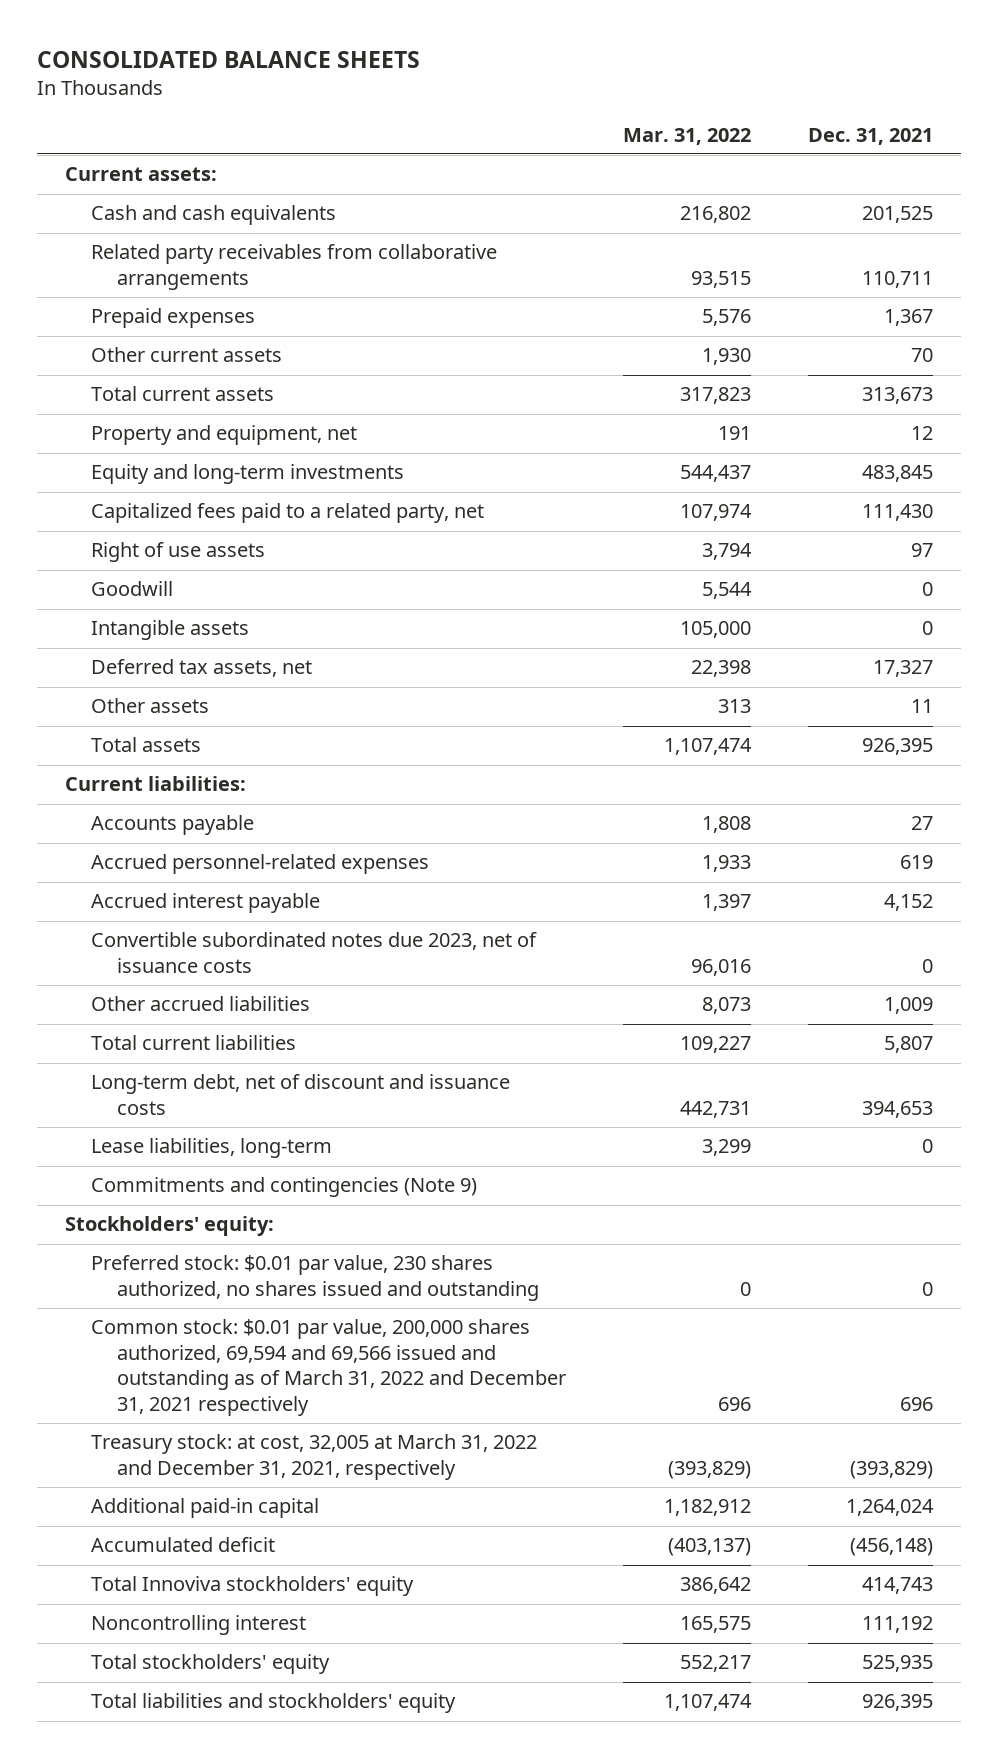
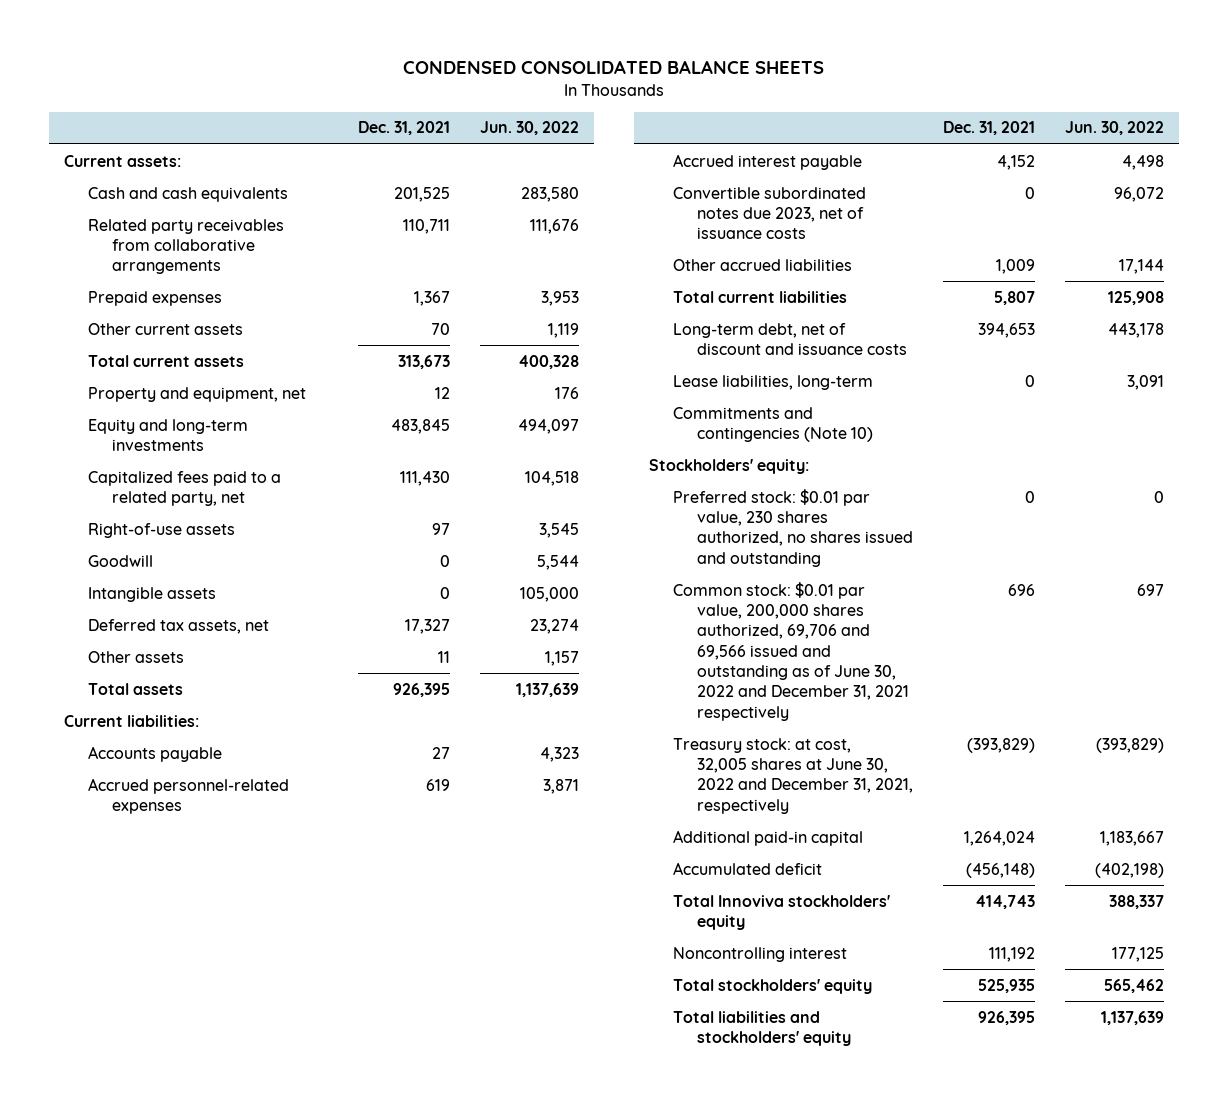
- CONSOLIDATED BALANCE SHEETS
+ CONDENSED CONSOLIDATED BALANCE SHEETS
- | Mar. 31, 2022 | Dec. 31, 2021
+ | Dec. 31, 2021 | Jun. 30, 2022
- Right of use assets | 3,794 | 97
+ Right-of-use assets | 97 | 3,545
- Commitments and contingencies (Note 9)
+ Commitments and contingencies (Note 10)
- Common stock: $0.01 par value, 200,000 shares authorized, 69,594 and 69,566 issued and outstanding as of March 31, 2022 and December 31, 2021 respectively | 696 | 696
- Treasury stock: at cost, 32,005 at March 31, 2022 and December 31, 2021, respectively | (393,829) | (393,829)
+ Common stock: $0.01 par value, 200,000 shares authorized, 69,706 and 69,566 issued and outstanding as of June 30, 2022 and December 31, 2021 respectively | 696 | 697
+ Treasury stock: at cost, 32,005 shares at June 30, 2022 and December 31, 2021, respectively | (393,829) | (393,829)

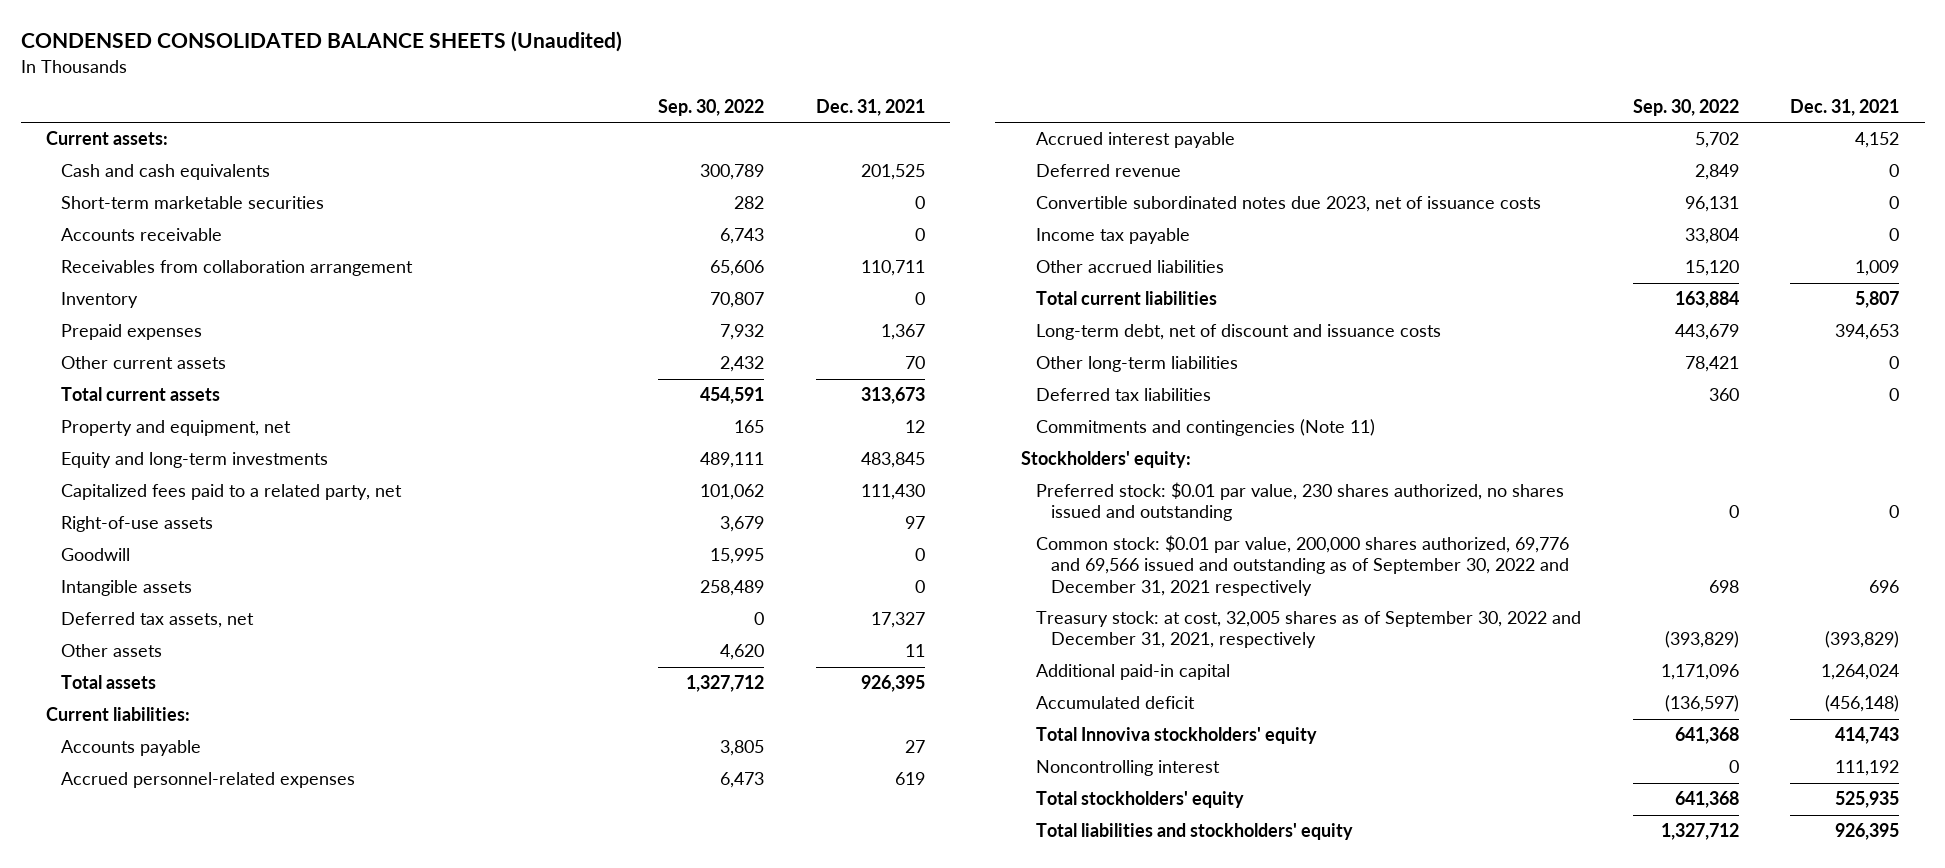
- CONDENSED CONSOLIDATED BALANCE SHEETS
+ CONDENSED CONSOLIDATED BALANCE SHEETS (Unaudited)
- | Dec. 31, 2021 | Jun. 30, 2022
+ | Sep. 30, 2022 | Dec. 31, 2021
- Related party receivables from collaborative arrangements | 110,711 | 111,676
+ Short-term marketable securities | 282 | 0
+ Accounts receivable | 6,743 | 0
+ Receivables from collaboration arrangement | 65,606 | 110,711
+ Inventory | 70,807 | 0
+ Deferred revenue | 2,849 | 0
+ Income tax payable | 33,804 | 0
- Lease liabilities, long-term | 0 | 3,091
- Commitments and contingencies (Note 10)
+ Other long-term liabilities | 78,421 | 0
+ Deferred tax liabilities | 360 | 0
+ Commitments and contingencies (Note 11)
- Common stock: $0.01 par value, 200,000 shares authorized, 69,706 and 69,566 issued and outstanding as of June 30, 2022 and December 31, 2021 respectively | 696 | 697
- Treasury stock: at cost, 32,005 shares at June 30, 2022 and December 31, 2021, respectively | (393,829) | (393,829)
+ Common stock: $0.01 par value, 200,000 shares authorized, 69,776 and 69,566 issued and outstanding as of September 30, 2022 and December 31, 2021 respectively | 698 | 696
+ Treasury stock: at cost, 32,005 shares as of September 30, 2022 and December 31, 2021, respectively | (393,829) | (393,829)

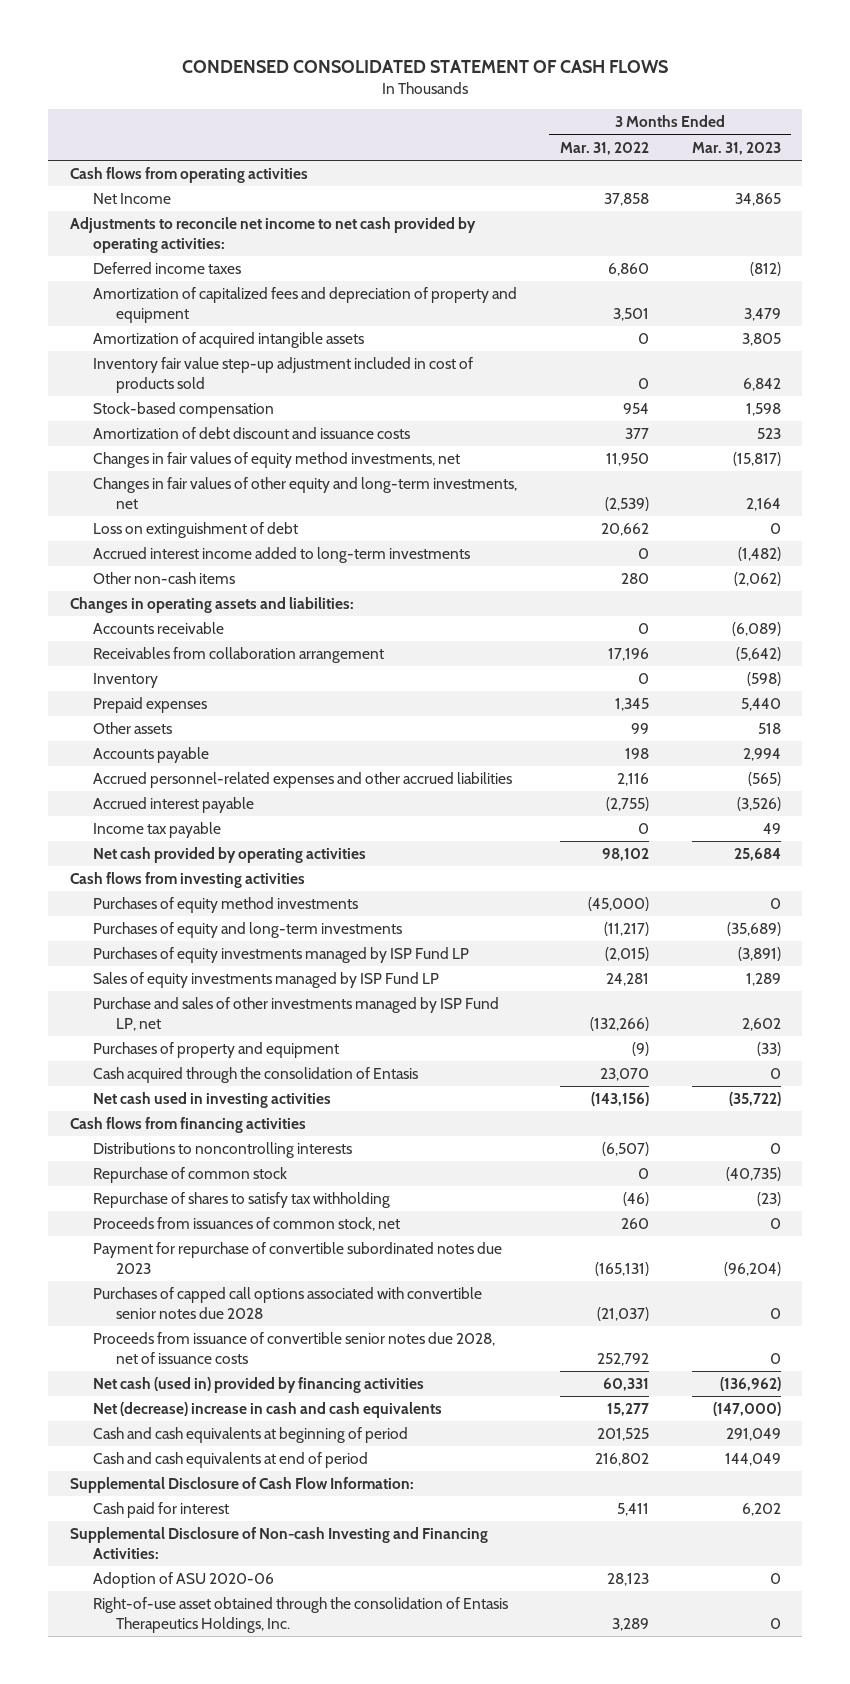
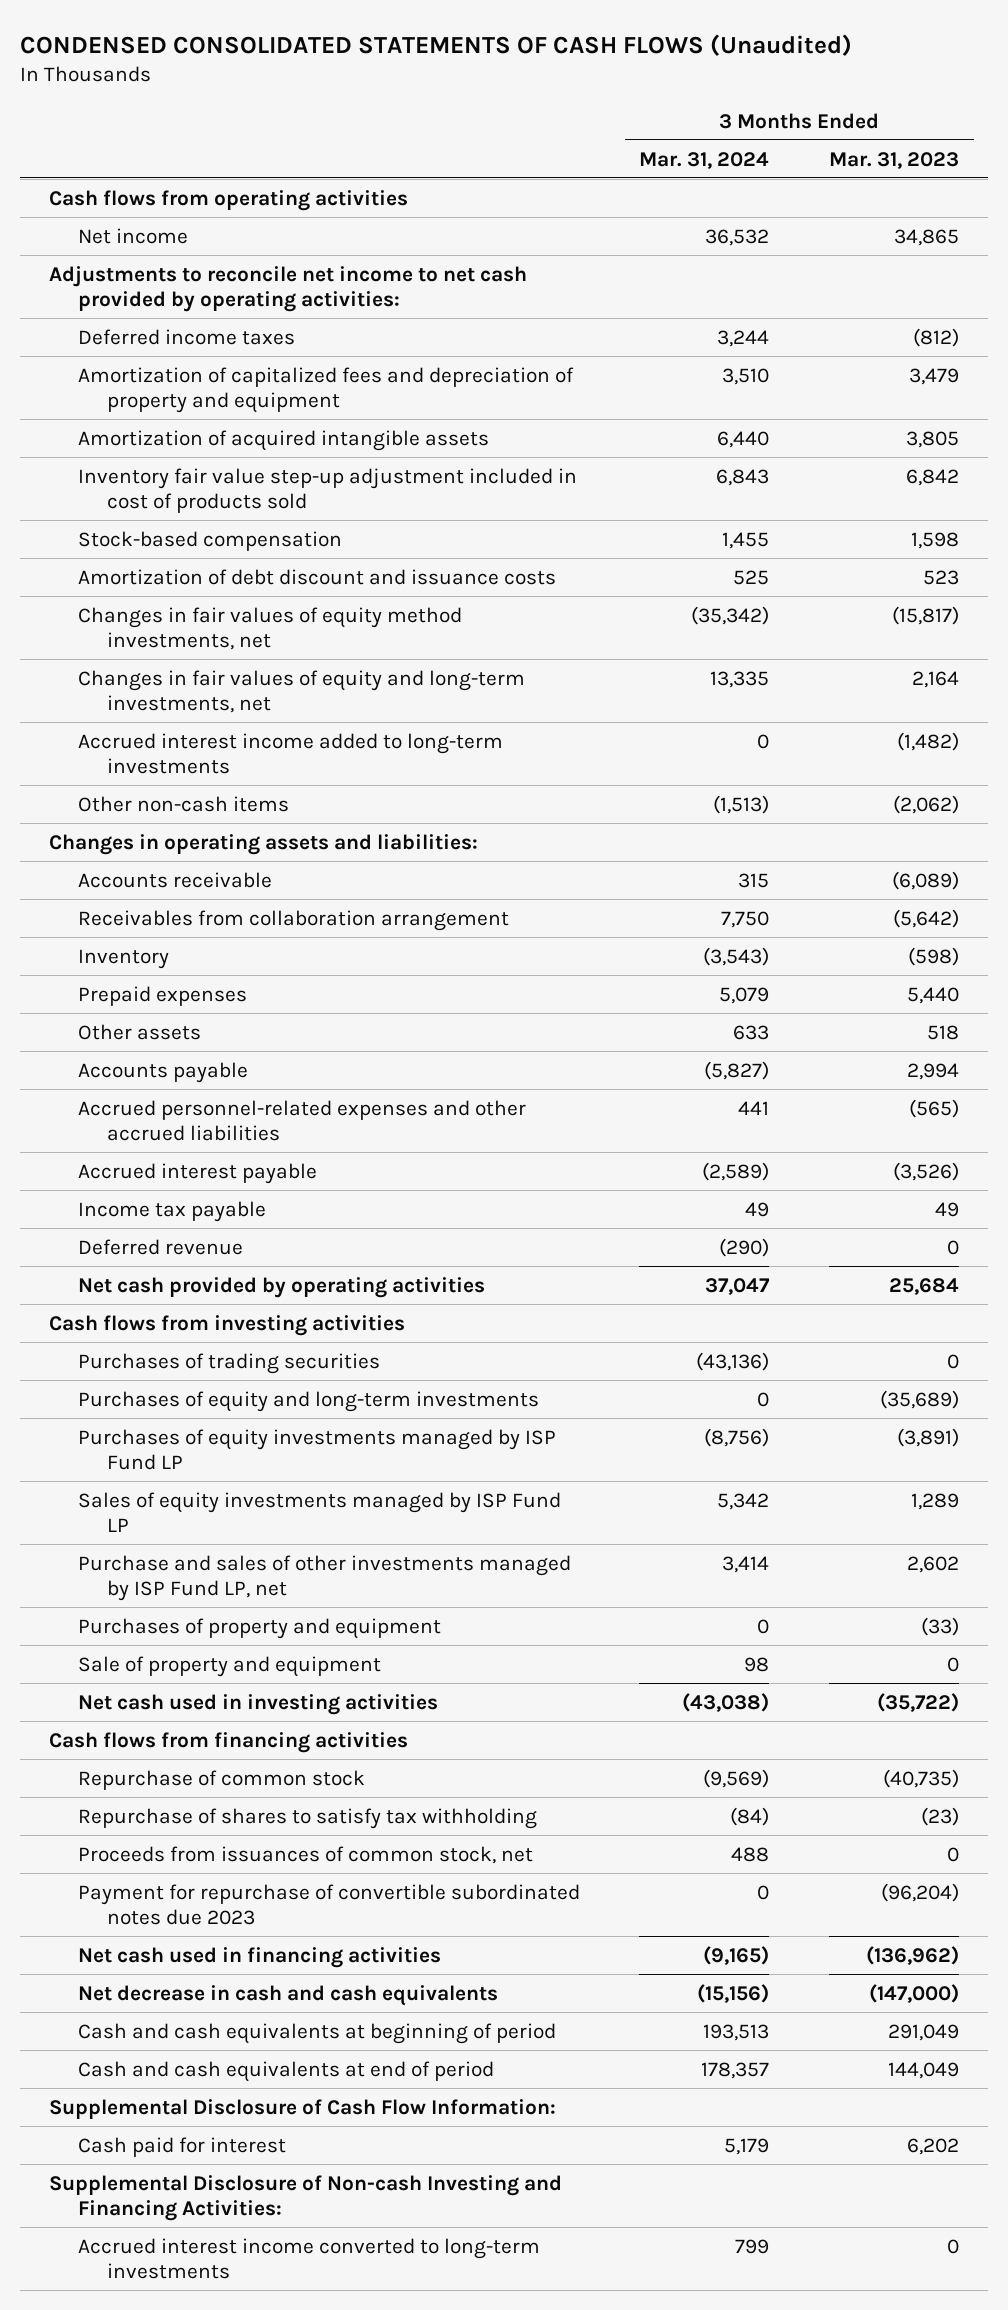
- CONDENSED CONSOLIDATED STATEMENT OF CASH FLOWS
+ CONDENSED CONSOLIDATED STATEMENTS OF CASH FLOWS (Unaudited)
- | 3 Months Ended Mar. 31, 2022 | 3 Months Ended Mar. 31, 2023
+ | 3 Months Ended Mar. 31, 2024 | 3 Months Ended Mar. 31, 2023
- Net Income | 37,858 | 34,865
+ Net income | 36,532 | 34,865
- Changes in fair values of other equity and long-term investments, net | (2,539) | 2,164
- Loss on extinguishment of debt | 20,662 | 0
+ Changes in fair values of equity and long-term investments, net | 13,335 | 2,164
+ Deferred revenue | (290) | 0
- Purchases of equity method investments | (45,000) | 0
+ Purchases of trading securities | (43,136) | 0
- Cash acquired through the consolidation of Entasis | 23,070 | 0
+ Sale of property and equipment | 98 | 0
- Distributions to noncontrolling interests | (6,507) | 0
- Purchases of capped call options associated with convertible senior notes due 2028 | (21,037) | 0
- Proceeds from issuance of convertible senior notes due 2028, net of issuance costs | 252,792 | 0
- Net cash (used in) provided by financing activities | 60,331 | (136,962)
- Net (decrease) increase in cash and cash equivalents | 15,277 | (147,000)
+ Net cash used in financing activities | (9,165) | (136,962)
+ Net decrease in cash and cash equivalents | (15,156) | (147,000)
- Adoption of ASU 2020-06 | 28,123 | 0
- Right-of-use asset obtained through the consolidation of Entasis Therapeutics Holdings, Inc. | 3,289 | 0
+ Accrued interest income converted to long-term investments | 799 | 0

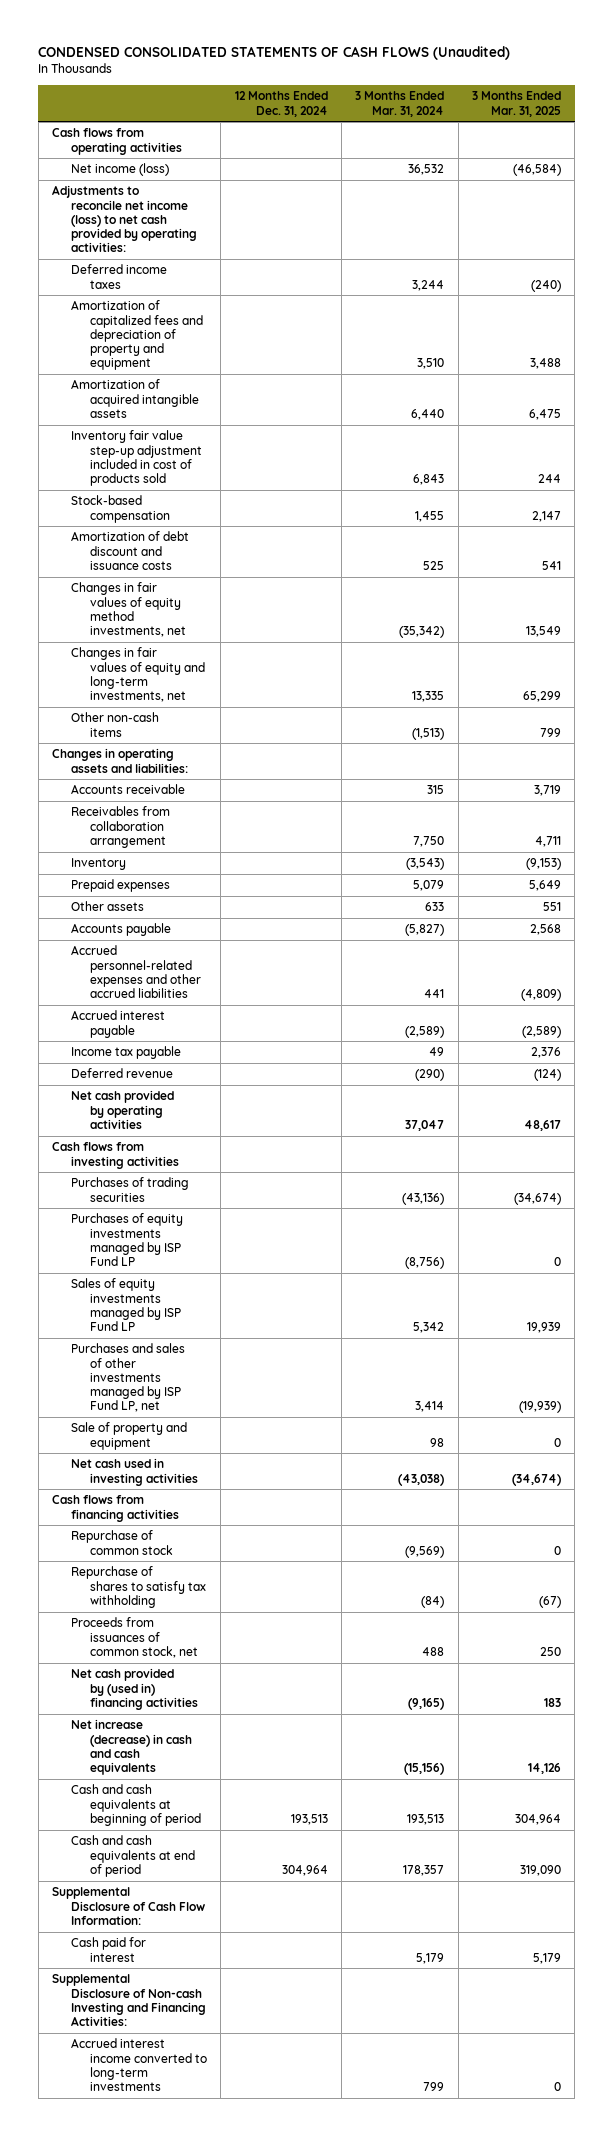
- | 3 Months Ended Mar. 31, 2024 | 3 Months Ended Mar. 31, 2023
+ | 12 Months Ended Dec. 31, 2024 | 3 Months Ended Mar. 31, 2024 | 3 Months Ended Mar. 31, 2025
- Net income | 36,532 | 34,865
- Adjustments to reconcile net income to net cash provided by operating activities:
+ Net income (loss) | | 36,532 | (46,584)
+ Adjustments to reconcile net income (loss) to net cash provided by operating activities:
- Accrued interest income added to long-term investments | 0 | (1,482)
- Purchases of equity and long-term investments | 0 | (35,689)
- Purchase and sales of other investments managed by ISP Fund LP, net | 3,414 | 2,602
- Purchases of property and equipment | 0 | (33)
+ Purchases and sales of other investments managed by ISP Fund LP, net | | 3,414 | (19,939)
- Payment for repurchase of convertible subordinated notes due 2023 | 0 | (96,204)
- Net cash used in financing activities | (9,165) | (136,962)
- Net decrease in cash and cash equivalents | (15,156) | (147,000)
+ Net cash provided by (used in) financing activities | | (9,165) | 183
+ Net increase (decrease) in cash and cash equivalents | | (15,156) | 14,126

